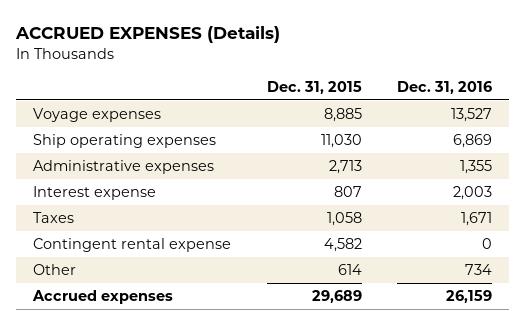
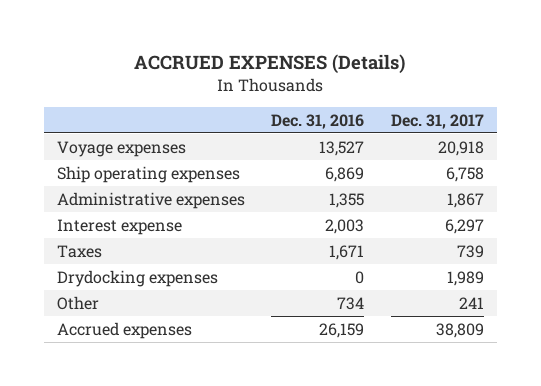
- | Dec. 31, 2015 | Dec. 31, 2016
+ | Dec. 31, 2016 | Dec. 31, 2017
- Contingent rental expense | 4,582 | 0
+ Drydocking expenses | 0 | 1,989

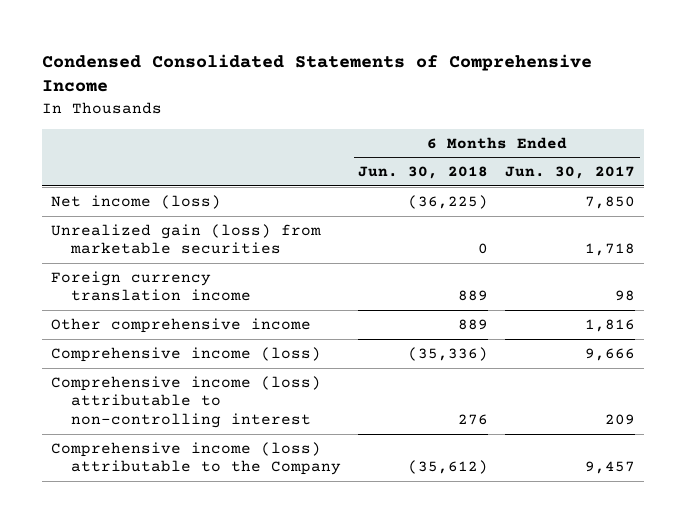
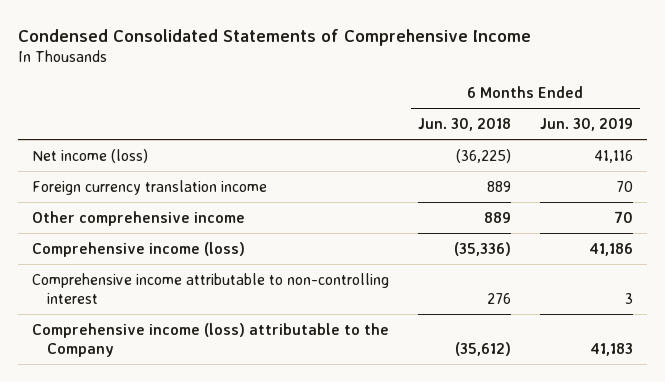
- | 6 Months Ended Jun. 30, 2018 | 6 Months Ended Jun. 30, 2017
+ | 6 Months Ended Jun. 30, 2018 | 6 Months Ended Jun. 30, 2019
- Unrealized gain (loss) from marketable securities | 0 | 1,718
- Comprehensive income (loss) attributable to non-controlling interest | 276 | 209
+ Comprehensive income attributable to non-controlling interest | 276 | 3

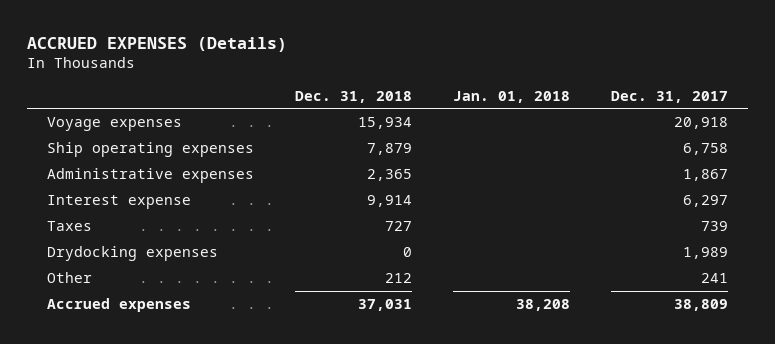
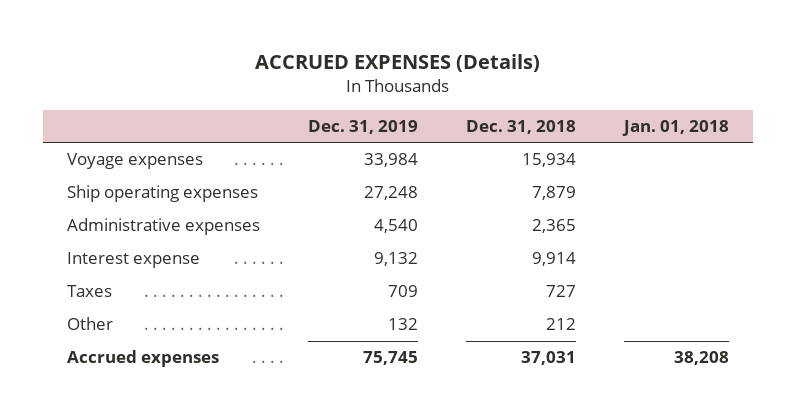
- | Dec. 31, 2018 | Jan. 01, 2018 | Dec. 31, 2017
+ | Dec. 31, 2019 | Dec. 31, 2018 | Jan. 01, 2018
- Drydocking expenses | 0 | | 1,989

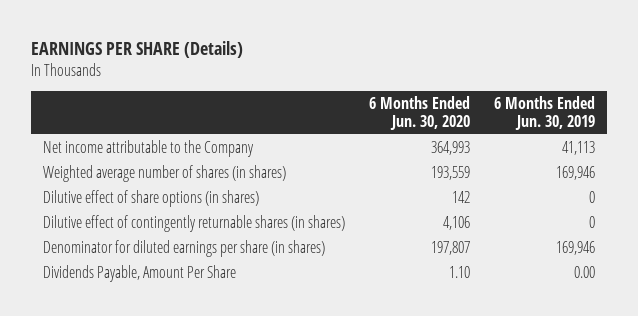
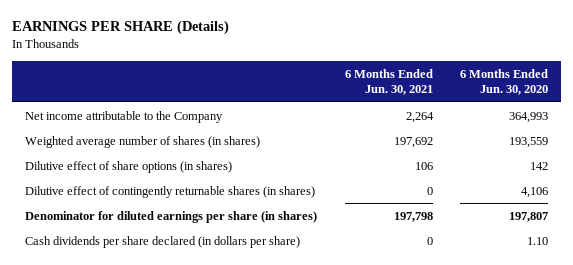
- | 6 Months Ended Jun. 30, 2020 | 6 Months Ended Jun. 30, 2019
+ | 6 Months Ended Jun. 30, 2021 | 6 Months Ended Jun. 30, 2020
- Dividends Payable, Amount Per Share | 1.10 | 0.00
+ Cash dividends per share declared (in dollars per share) | 0 | 1.10

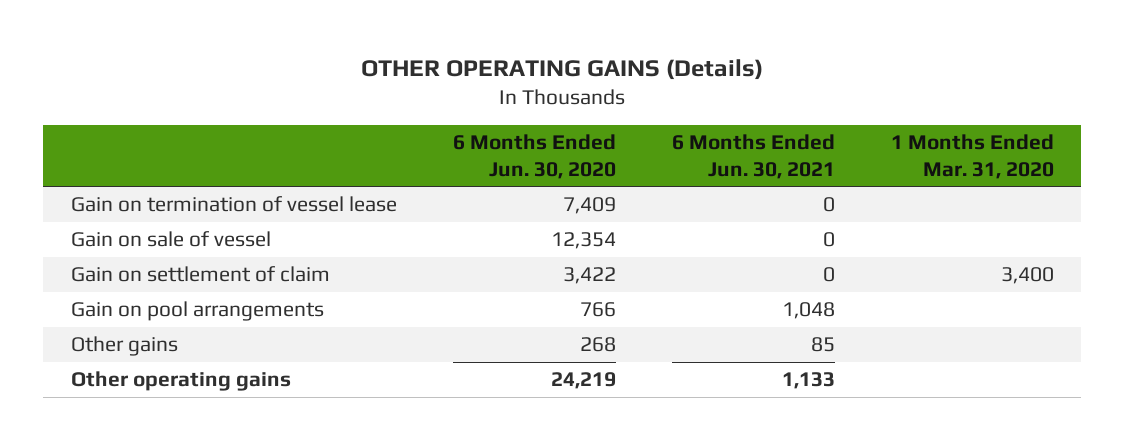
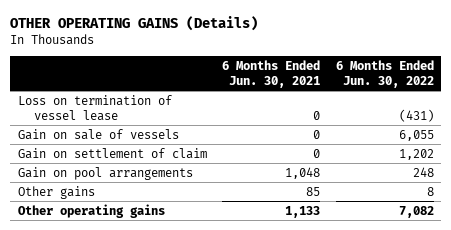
- | 6 Months Ended Jun. 30, 2020 | 6 Months Ended Jun. 30, 2021 | 1 Months Ended Mar. 31, 2020
+ | 6 Months Ended Jun. 30, 2021 | 6 Months Ended Jun. 30, 2022
- Gain on termination of vessel lease | 7,409 | 0 |
- Gain on sale of vessel | 12,354 | 0 |
+ Loss on termination of vessel lease | 0 | (431)
+ Gain on sale of vessels | 0 | 6,055

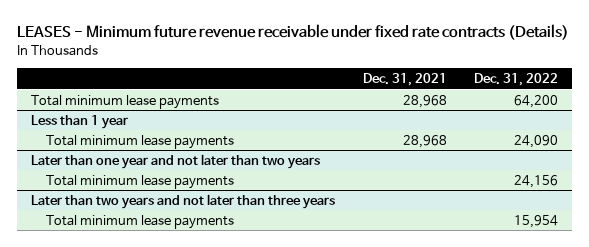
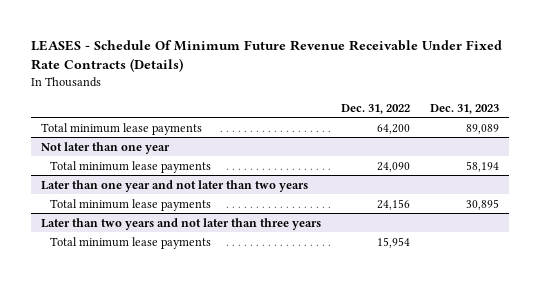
- LEASES - Minimum future revenue receivable under fixed rate contracts (Details)
+ LEASES - Schedule Of Minimum Future Revenue Receivable Under Fixed Rate Contracts (Details)
- | Dec. 31, 2021 | Dec. 31, 2022
+ | Dec. 31, 2022 | Dec. 31, 2023
- Less than 1 year
+ Not later than one year

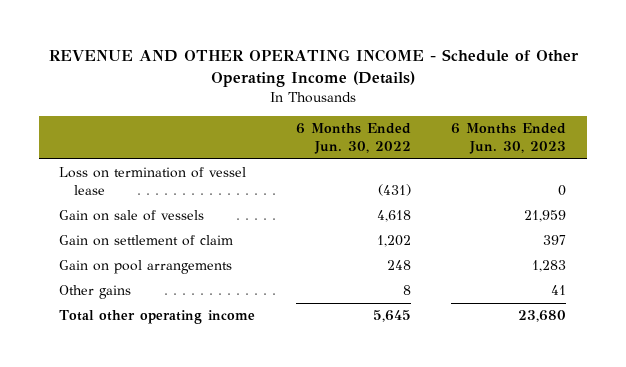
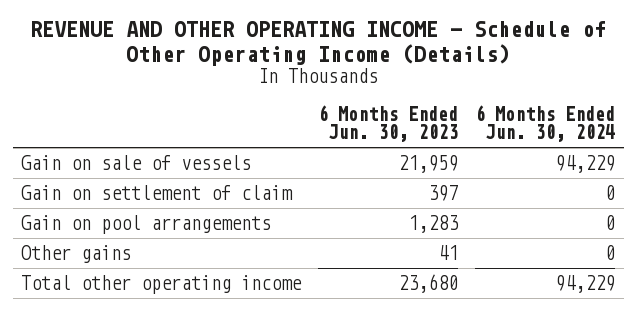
- | 6 Months Ended Jun. 30, 2022 | 6 Months Ended Jun. 30, 2023
+ | 6 Months Ended Jun. 30, 2023 | 6 Months Ended Jun. 30, 2024
- Loss on termination of vessel lease | (431) | 0

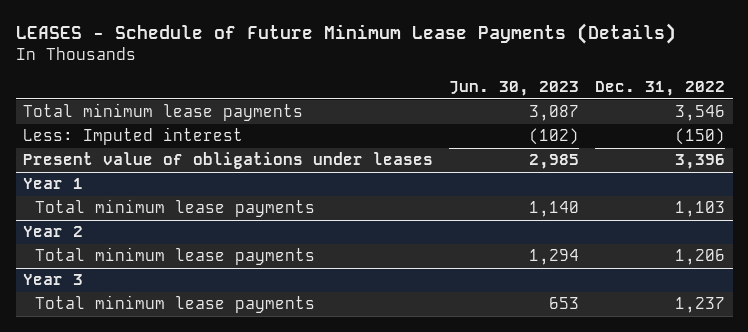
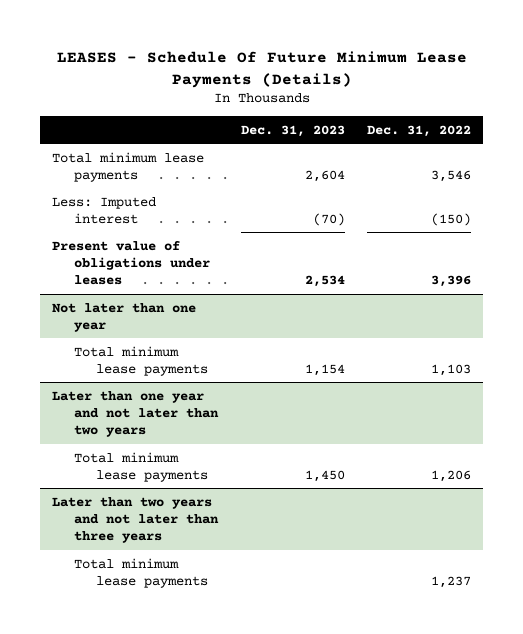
- LEASES - Schedule of Future Minimum Lease Payments (Details)
+ LEASES - Schedule Of Future Minimum Lease Payments (Details)
- | Jun. 30, 2023 | Dec. 31, 2022
+ | Dec. 31, 2023 | Dec. 31, 2022
- Year 1
+ Not later than one year
- Year 2
+ Later than one year and not later than two years
- Year 3
+ Later than two years and not later than three years

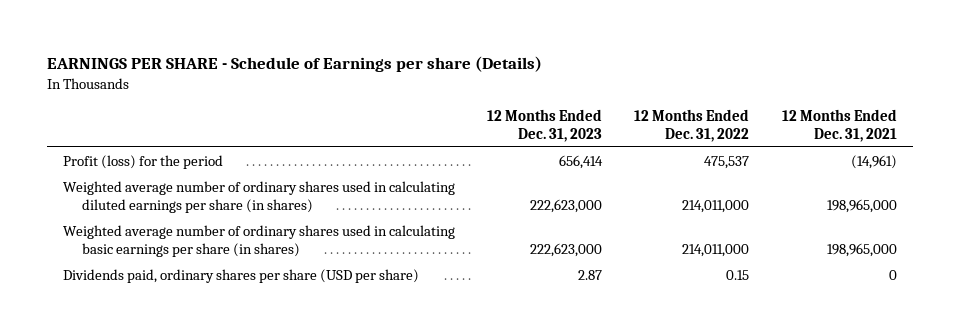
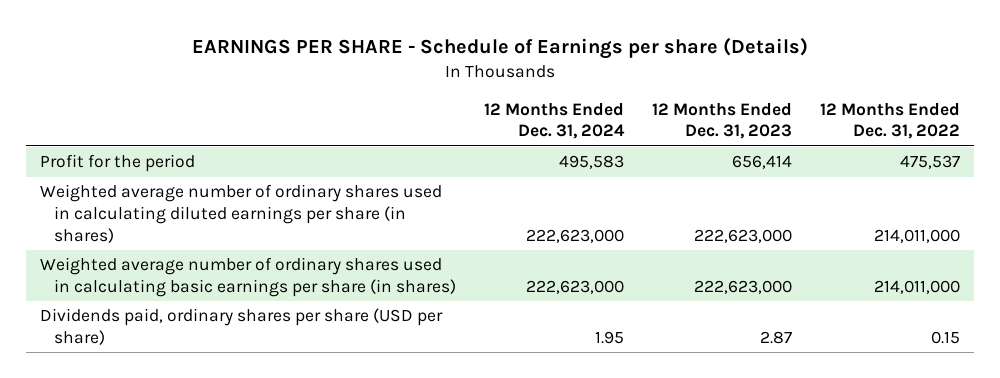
- | 12 Months Ended Dec. 31, 2023 | 12 Months Ended Dec. 31, 2022 | 12 Months Ended Dec. 31, 2021
+ | 12 Months Ended Dec. 31, 2024 | 12 Months Ended Dec. 31, 2023 | 12 Months Ended Dec. 31, 2022
- Profit (loss) for the period | 656,414 | 475,537 | (14,961)
+ Profit for the period | 495,583 | 656,414 | 475,537

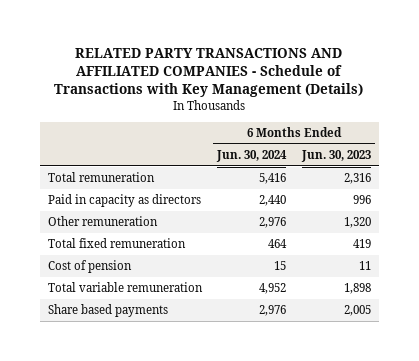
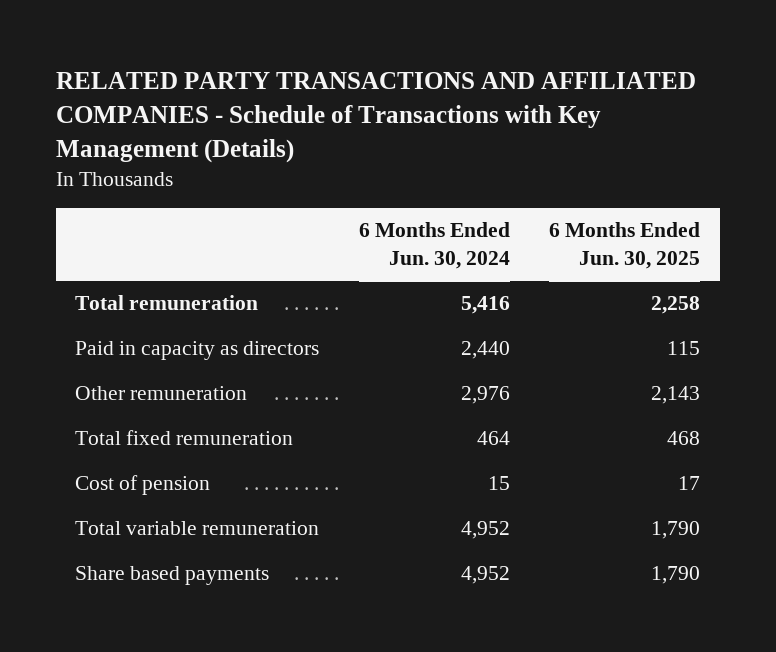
- | 6 Months Ended Jun. 30, 2024 | 6 Months Ended Jun. 30, 2023
+ | 6 Months Ended Jun. 30, 2024 | 6 Months Ended Jun. 30, 2025
- Share based payments | 2,976 | 2,005
+ Share based payments | 4,952 | 1,790

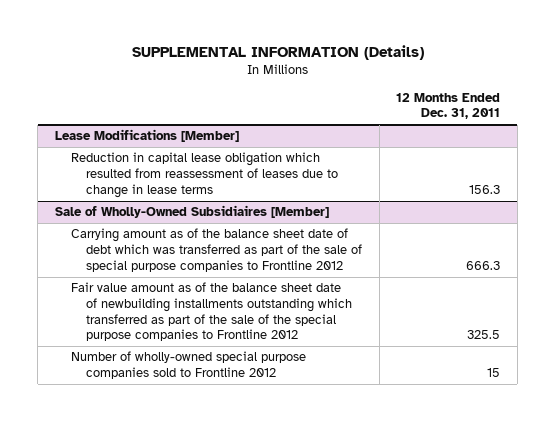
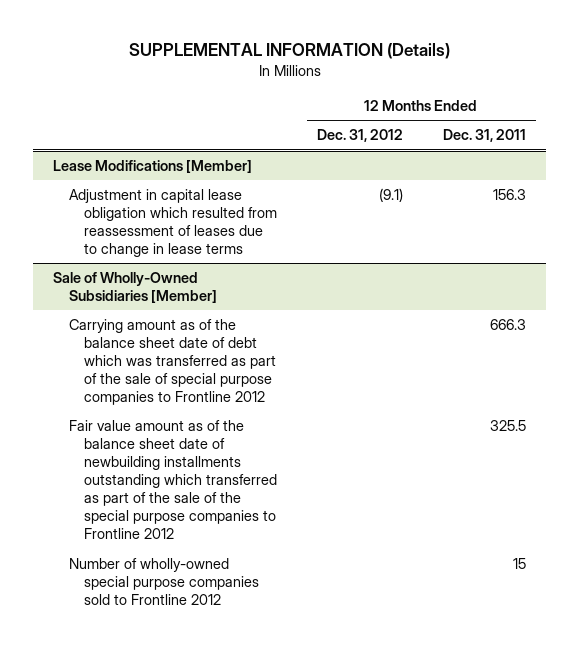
- | 12 Months Ended Dec. 31, 2011
+ | 12 Months Ended Dec. 31, 2012 | 12 Months Ended Dec. 31, 2011
@ Lease Modifications [Member]
- Reduction in capital lease obligation which resulted from reassessment of leases due to change in lease terms | 156.3
- Sale of Wholly-Owned Subsidiaires [Member]
@ Lease Modifications [Member]
+ Adjustment in capital lease obligation which resulted from reassessment of leases due to change in lease terms | (9.1) | 156.3
+ Sale of Wholly-Owned Subsidiaries [Member]

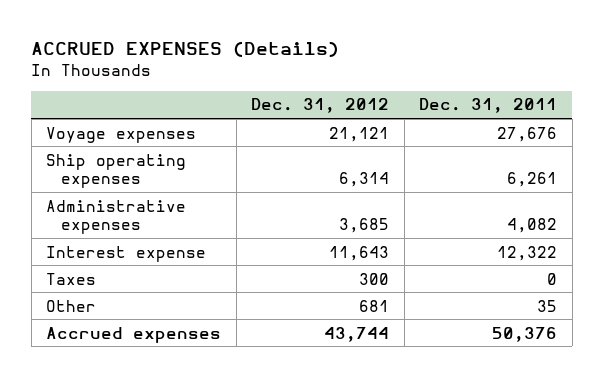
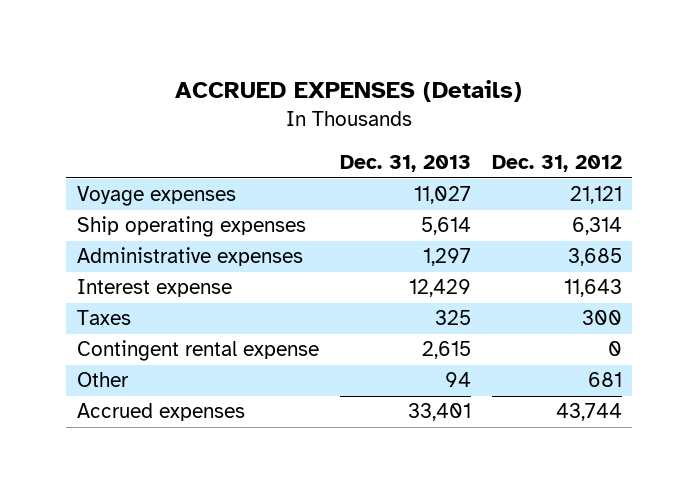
- | Dec. 31, 2012 | Dec. 31, 2011
+ | Dec. 31, 2013 | Dec. 31, 2012
+ Contingent rental expense | 2,615 | 0

